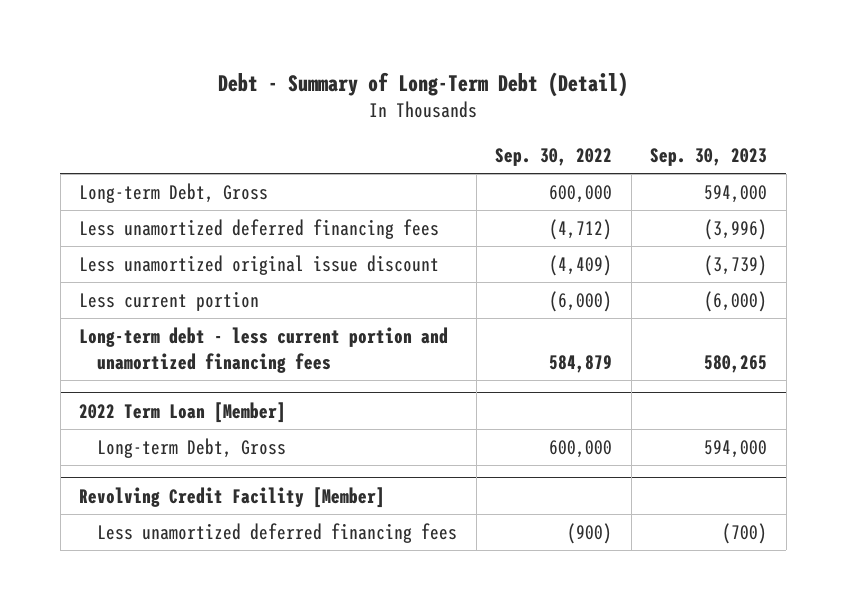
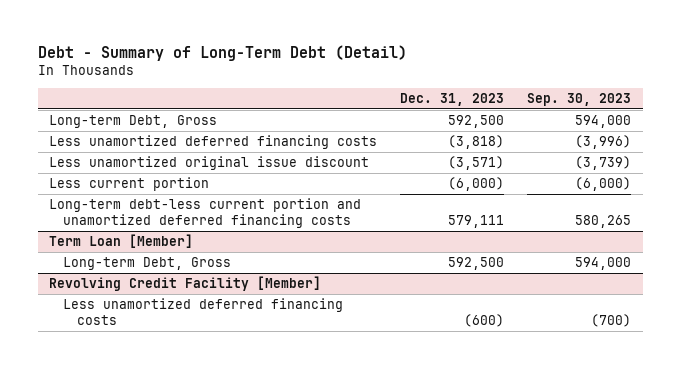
- | Sep. 30, 2022 | Sep. 30, 2023
+ | Dec. 31, 2023 | Sep. 30, 2023
- Less unamortized deferred financing fees | (4,712) | (3,996)
+ Less unamortized deferred financing costs | (3,818) | (3,996)
- Long-term debt - less current portion and unamortized financing fees | 584,879 | 580,265
- 2022 Term Loan [Member]
+ Long-term debt-less current portion and unamortized deferred financing costs | 579,111 | 580,265
+ Term Loan [Member]
@ Revolving Credit Facility [Member]
- Less unamortized deferred financing fees | (900) | (700)
+ Less unamortized deferred financing costs | (600) | (700)

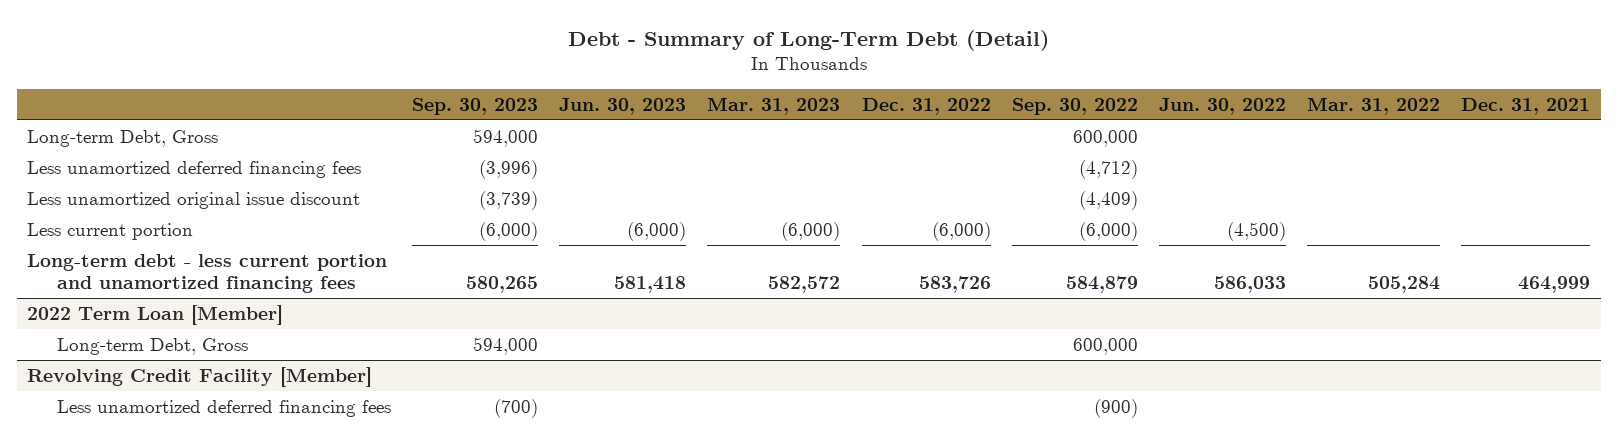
- | Dec. 31, 2023 | Sep. 30, 2023
+ | Sep. 30, 2023 | Jun. 30, 2023 | Mar. 31, 2023 | Dec. 31, 2022 | Sep. 30, 2022 | Jun. 30, 2022 | Mar. 31, 2022 | Dec. 31, 2021
- Less unamortized deferred financing costs | (3,818) | (3,996)
+ Less unamortized deferred financing fees | (3,996) | | | | (4,712) | | |
- Long-term debt-less current portion and unamortized deferred financing costs | 579,111 | 580,265
- Term Loan [Member]
+ Long-term debt - less current portion and unamortized financing fees | 580,265 | 581,418 | 582,572 | 583,726 | 584,879 | 586,033 | 505,284 | 464,999
+ 2022 Term Loan [Member]
@ Revolving Credit Facility [Member]
- Less unamortized deferred financing costs | (600) | (700)
+ Less unamortized deferred financing fees | (700) | | | | (900) | | |

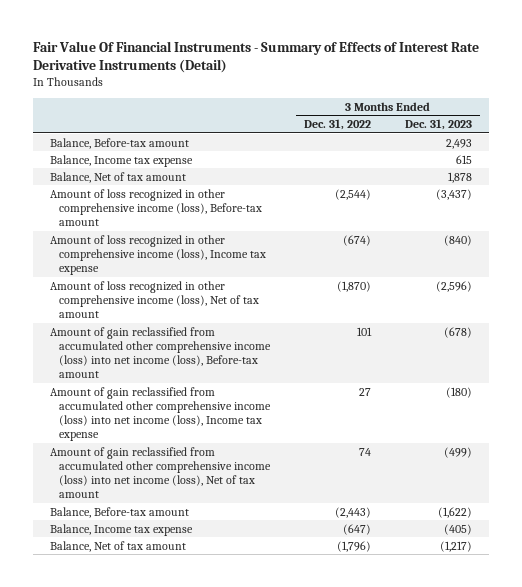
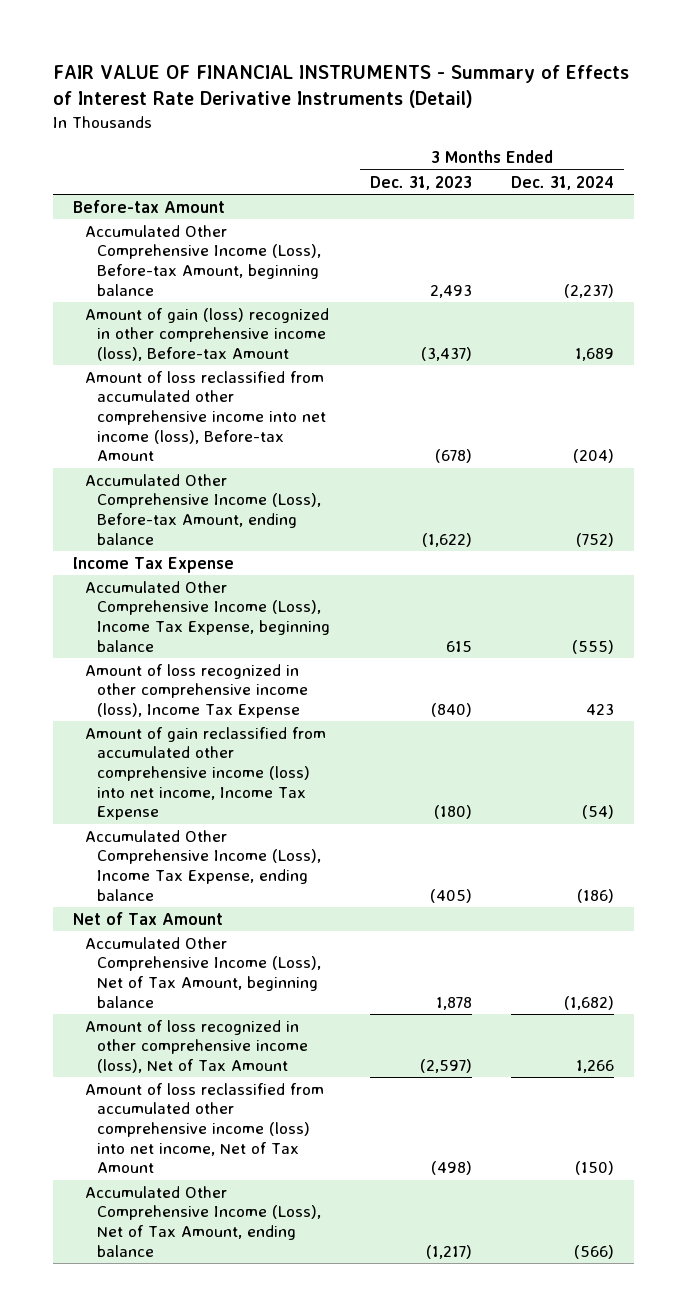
- Fair Value Of Financial Instruments - Summary of Effects of Interest Rate Derivative Instruments (Detail)
+ FAIR VALUE OF FINANCIAL INSTRUMENTS - Summary of Effects of Interest Rate Derivative Instruments (Detail)
- | 3 Months Ended Dec. 31, 2022 | 3 Months Ended Dec. 31, 2023
+ | 3 Months Ended Dec. 31, 2023 | 3 Months Ended Dec. 31, 2024
- Balance, Before-tax amount | | 2,493
- Balance, Income tax expense | | 615
- Balance, Net of tax amount | | 1,878
- Amount of loss recognized in other comprehensive income (loss), Before-tax amount | (2,544) | (3,437)
- Amount of loss recognized in other comprehensive income (loss), Income tax expense | (674) | (840)
- Amount of loss recognized in other comprehensive income (loss), Net of tax amount | (1,870) | (2,596)
- Amount of gain reclassified from accumulated other comprehensive income (loss) into net income (loss), Before-tax amount | 101 | (678)
- Amount of gain reclassified from accumulated other comprehensive income (loss) into net income (loss), Income tax expense | 27 | (180)
- Amount of gain reclassified from accumulated other comprehensive income (loss) into net income (loss), Net of tax amount | 74 | (499)
- Balance, Before-tax amount | (2,443) | (1,622)
- Balance, Income tax expense | (647) | (405)
- Balance, Net of tax amount | (1,796) | (1,217)
+ Before-tax Amount
+ Accumulated Other Comprehensive Income (Loss), Before-tax Amount, beginning balance | 2,493 | (2,237)
+ Amount of gain (loss) recognized in other comprehensive income (loss), Before-tax Amount | (3,437) | 1,689
+ Amount of loss reclassified from accumulated other comprehensive income into net income (loss), Before-tax Amount | (678) | (204)
+ Accumulated Other Comprehensive Income (Loss), Before-tax Amount, ending balance | (1,622) | (752)
+ Income Tax Expense
+ Accumulated Other Comprehensive Income (Loss), Income Tax Expense, beginning balance | 615 | (555)
+ Amount of loss recognized in other comprehensive income (loss), Income Tax Expense | (840) | 423
+ Amount of gain reclassified from accumulated other comprehensive income (loss) into net income, Income Tax Expense | (180) | (54)
+ Accumulated Other Comprehensive Income (Loss), Income Tax Expense, ending balance | (405) | (186)
+ Net of Tax Amount
+ Accumulated Other Comprehensive Income (Loss), Net of Tax Amount, beginning balance | 1,878 | (1,682)
+ Amount of loss recognized in other comprehensive income (loss), Net of Tax Amount | (2,597) | 1,266
+ Amount of loss reclassified from accumulated other comprehensive income (loss) into net income, Net of Tax Amount | (498) | (150)
+ Accumulated Other Comprehensive Income (Loss), Net of Tax Amount, ending balance | (1,217) | (566)

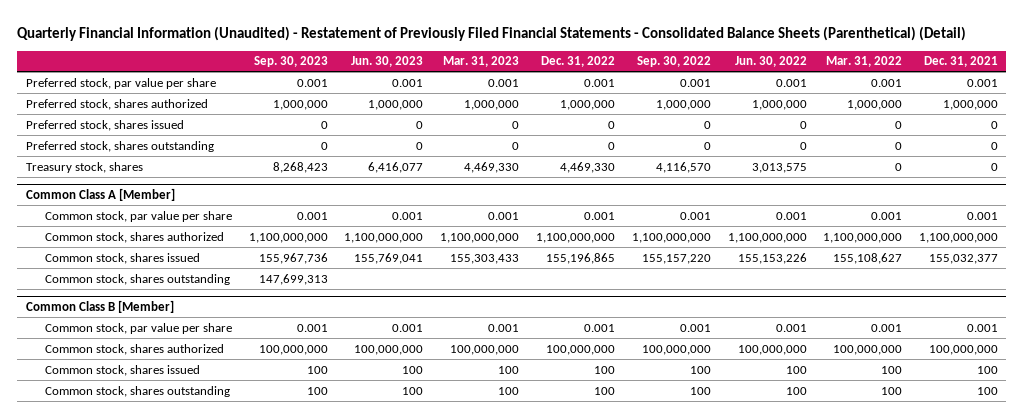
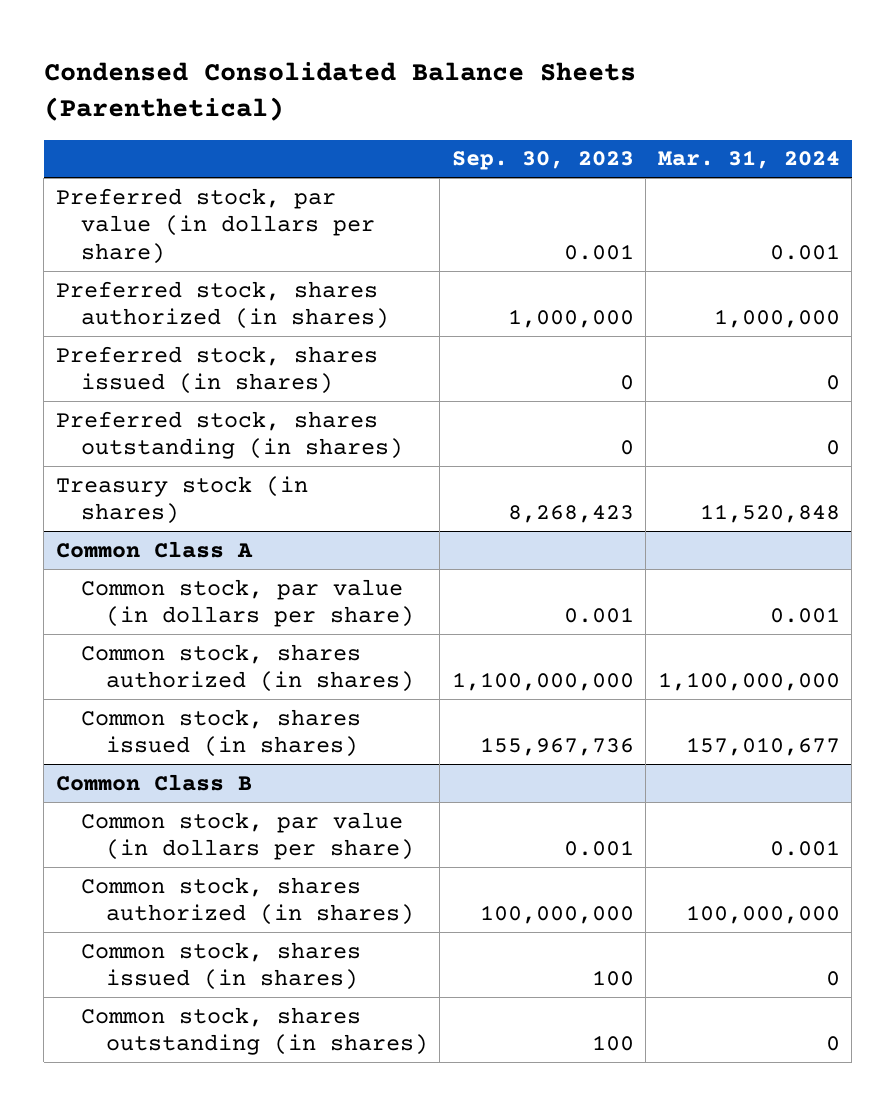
- Quarterly Financial Information (Unaudited) - Restatement of Previously Filed Financial Statements - Consolidated Balance Sheets (Parenthetical) (Detail)
+ Condensed Consolidated Balance Sheets (Parenthetical)
- | Sep. 30, 2023 | Jun. 30, 2023 | Mar. 31, 2023 | Dec. 31, 2022 | Sep. 30, 2022 | Jun. 30, 2022 | Mar. 31, 2022 | Dec. 31, 2021
+ | Sep. 30, 2023 | Mar. 31, 2024
- Preferred stock, par value per share | 0.001 | 0.001 | 0.001 | 0.001 | 0.001 | 0.001 | 0.001 | 0.001
- Preferred stock, shares authorized | 1,000,000 | 1,000,000 | 1,000,000 | 1,000,000 | 1,000,000 | 1,000,000 | 1,000,000 | 1,000,000
- Preferred stock, shares issued | 0 | 0 | 0 | 0 | 0 | 0 | 0 | 0
- Preferred stock, shares outstanding | 0 | 0 | 0 | 0 | 0 | 0 | 0 | 0
- Treasury stock, shares | 8,268,423 | 6,416,077 | 4,469,330 | 4,469,330 | 4,116,570 | 3,013,575 | 0 | 0
- Common Class A [Member]
- Common stock, par value per share | 0.001 | 0.001 | 0.001 | 0.001 | 0.001 | 0.001 | 0.001 | 0.001
- Common stock, shares authorized | 1,100,000,000 | 1,100,000,000 | 1,100,000,000 | 1,100,000,000 | 1,100,000,000 | 1,100,000,000 | 1,100,000,000 | 1,100,000,000
- Common stock, shares issued | 155,967,736 | 155,769,041 | 155,303,433 | 155,196,865 | 155,157,220 | 155,153,226 | 155,108,627 | 155,032,377
- Common stock, shares outstanding | 147,699,313 | | | | | | |
- Common Class B [Member]
- Common stock, par value per share | 0.001 | 0.001 | 0.001 | 0.001 | 0.001 | 0.001 | 0.001 | 0.001
- Common stock, shares authorized | 100,000,000 | 100,000,000 | 100,000,000 | 100,000,000 | 100,000,000 | 100,000,000 | 100,000,000 | 100,000,000
- Common stock, shares issued | 100 | 100 | 100 | 100 | 100 | 100 | 100 | 100
- Common stock, shares outstanding | 100 | 100 | 100 | 100 | 100 | 100 | 100 | 100
+ Preferred stock, par value (in dollars per share) | 0.001 | 0.001
+ Preferred stock, shares authorized (in shares) | 1,000,000 | 1,000,000
+ Preferred stock, shares issued (in shares) | 0 | 0
+ Preferred stock, shares outstanding (in shares) | 0 | 0
+ Treasury stock (in shares) | 8,268,423 | 11,520,848
+ Common Class A
+ Common stock, par value (in dollars per share) | 0.001 | 0.001
+ Common stock, shares authorized (in shares) | 1,100,000,000 | 1,100,000,000
+ Common stock, shares issued (in shares) | 155,967,736 | 157,010,677
+ Common Class B
+ Common stock, par value (in dollars per share) | 0.001 | 0.001
+ Common stock, shares authorized (in shares) | 100,000,000 | 100,000,000
+ Common stock, shares issued (in shares) | 100 | 0
+ Common stock, shares outstanding (in shares) | 100 | 0

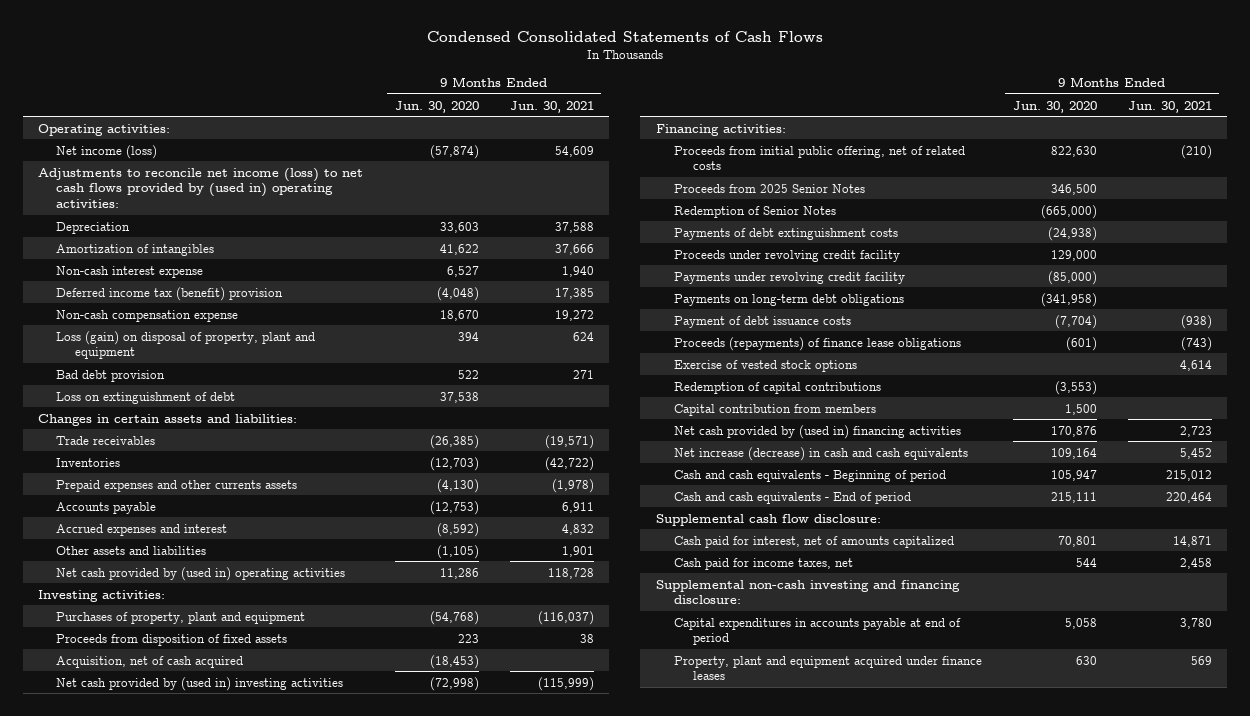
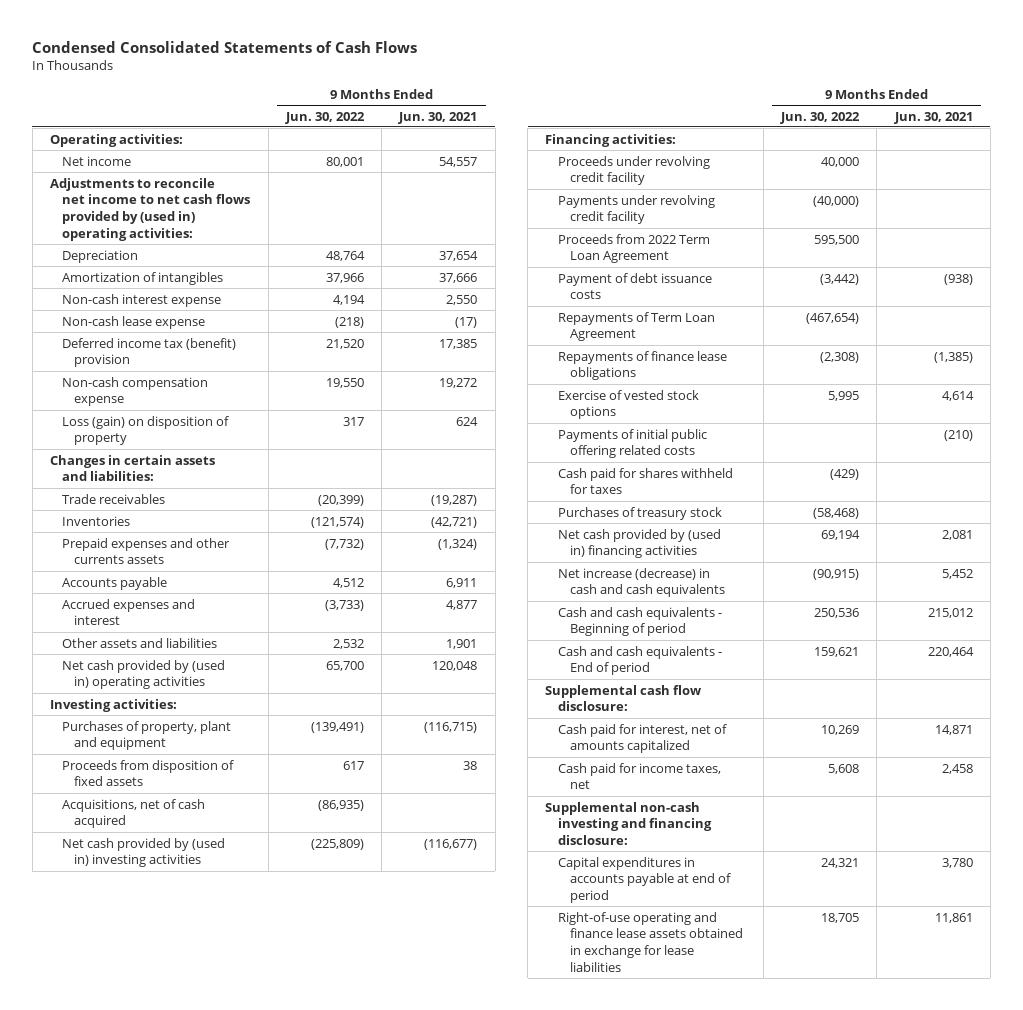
- | 9 Months Ended Jun. 30, 2020 | 9 Months Ended Jun. 30, 2021
+ | 9 Months Ended Jun. 30, 2022 | 9 Months Ended Jun. 30, 2021
- Net income (loss) | (57,874) | 54,609
- Adjustments to reconcile net income (loss) to net cash flows provided by (used in) operating activities:
- Depreciation | 33,603 | 37,588
+ Net income | 80,001 | 54,557
+ Adjustments to reconcile net income to net cash flows provided by (used in) operating activities:
+ Depreciation | 48,764 | 37,654
- Non-cash interest expense | 6,527 | 1,940
+ Non-cash interest expense | 4,194 | 2,550
+ Non-cash lease expense | (218) | (17)
- Loss (gain) on disposal of property, plant and equipment | 394 | 624
- Bad debt provision | 522 | 271
- Loss on extinguishment of debt | 37,538 |
+ Loss (gain) on disposition of property | 317 | 624
- Trade receivables | (26,385) | (19,571)
- Inventories | (12,703) | (42,722)
- Prepaid expenses and other currents assets | (4,130) | (1,978)
+ Trade receivables | (20,399) | (19,287)
+ Inventories | (121,574) | (42,721)
+ Prepaid expenses and other currents assets | (7,732) | (1,324)
- Accrued expenses and interest | (8,592) | 4,832
+ Accrued expenses and interest | (3,733) | 4,877
- Net cash provided by (used in) operating activities | 11,286 | 118,728
+ Net cash provided by (used in) operating activities | 65,700 | 120,048
- Purchases of property, plant and equipment | (54,768) | (116,037)
+ Purchases of property, plant and equipment | (139,491) | (116,715)
- Acquisition, net of cash acquired | (18,453) |
- Net cash provided by (used in) investing activities | (72,998) | (115,999)
+ Acquisitions, net of cash acquired | (86,935) |
+ Net cash provided by (used in) investing activities | (225,809) | (116,677)
- Proceeds from initial public offering, net of related costs | 822,630 | (210)
- Proceeds from 2025 Senior Notes | 346,500 |
- Redemption of Senior Notes | (665,000) |
- Payments of debt extinguishment costs | (24,938) |
- Payments on long-term debt obligations | (341,958) |
+ Proceeds from 2022 Term Loan Agreement | 595,500 |
- Proceeds (repayments) of finance lease obligations | (601) | (743)
+ Repayments of Term Loan Agreement | (467,654) |
+ Repayments of finance lease obligations | (2,308) | (1,385)
- Redemption of capital contributions | (3,553) |
- Capital contribution from members | 1,500 |
- Net cash provided by (used in) financing activities | 170,876 | 2,723
+ Payments of initial public offering related costs | | (210)
+ Cash paid for shares withheld for taxes | (429) |
+ Purchases of treasury stock | (58,468) |
+ Net cash provided by (used in) financing activities | 69,194 | 2,081
- Property, plant and equipment acquired under finance leases | 630 | 569
+ Right-of-use operating and finance lease assets obtained in exchange for lease liabilities | 18,705 | 11,861

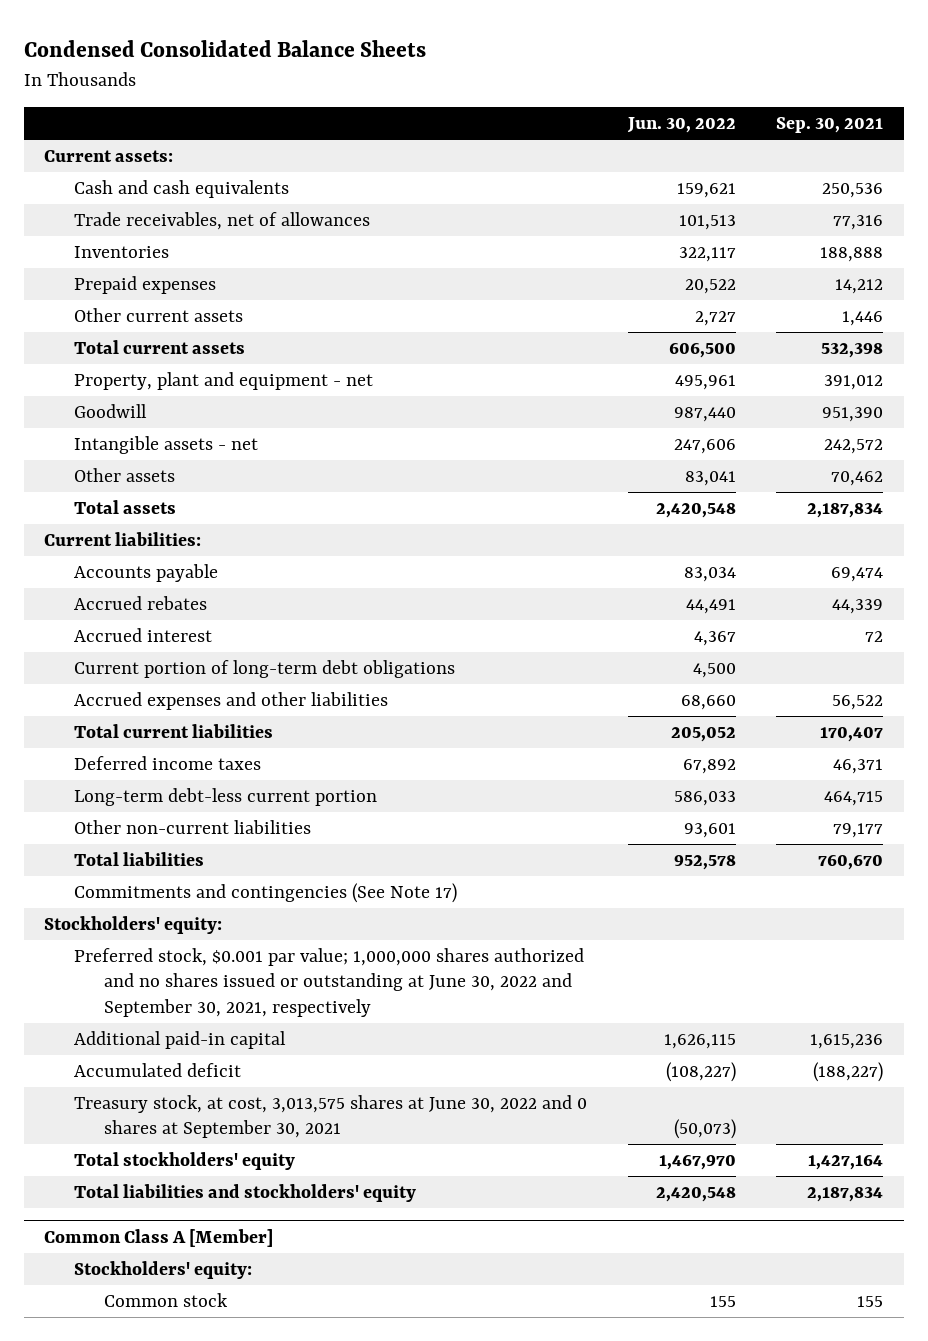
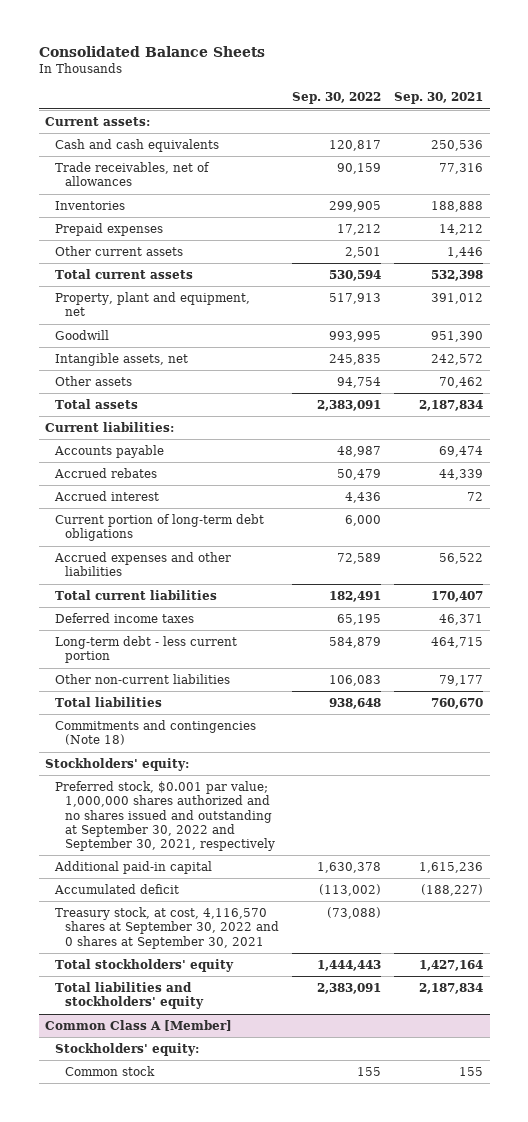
- Condensed Consolidated Balance Sheets
+ Consolidated Balance Sheets
- | Jun. 30, 2022 | Sep. 30, 2021
+ | Sep. 30, 2022 | Sep. 30, 2021
- Property, plant and equipment - net | 495,961 | 391,012
+ Property, plant and equipment, net | 517,913 | 391,012
- Intangible assets - net | 247,606 | 242,572
+ Intangible assets, net | 245,835 | 242,572
- Long-term debt-less current portion | 586,033 | 464,715
+ Long-term debt - less current portion | 584,879 | 464,715
- Commitments and contingencies (See Note 17)
+ Commitments and contingencies (Note 18)
- Preferred stock, $0.001 par value; 1,000,000 shares authorized and no shares issued or outstanding at June 30, 2022 and September 30, 2021, respectively
+ Preferred stock, $0.001 par value; 1,000,000 shares authorized and no shares issued and outstanding at September 30, 2022 and September 30, 2021, respectively
- Treasury stock, at cost, 3,013,575 shares at June 30, 2022 and 0 shares at September 30, 2021 | (50,073) |
+ Treasury stock, at cost, 4,116,570 shares at September 30, 2022 and 0 shares at September 30, 2021 | (73,088) |

